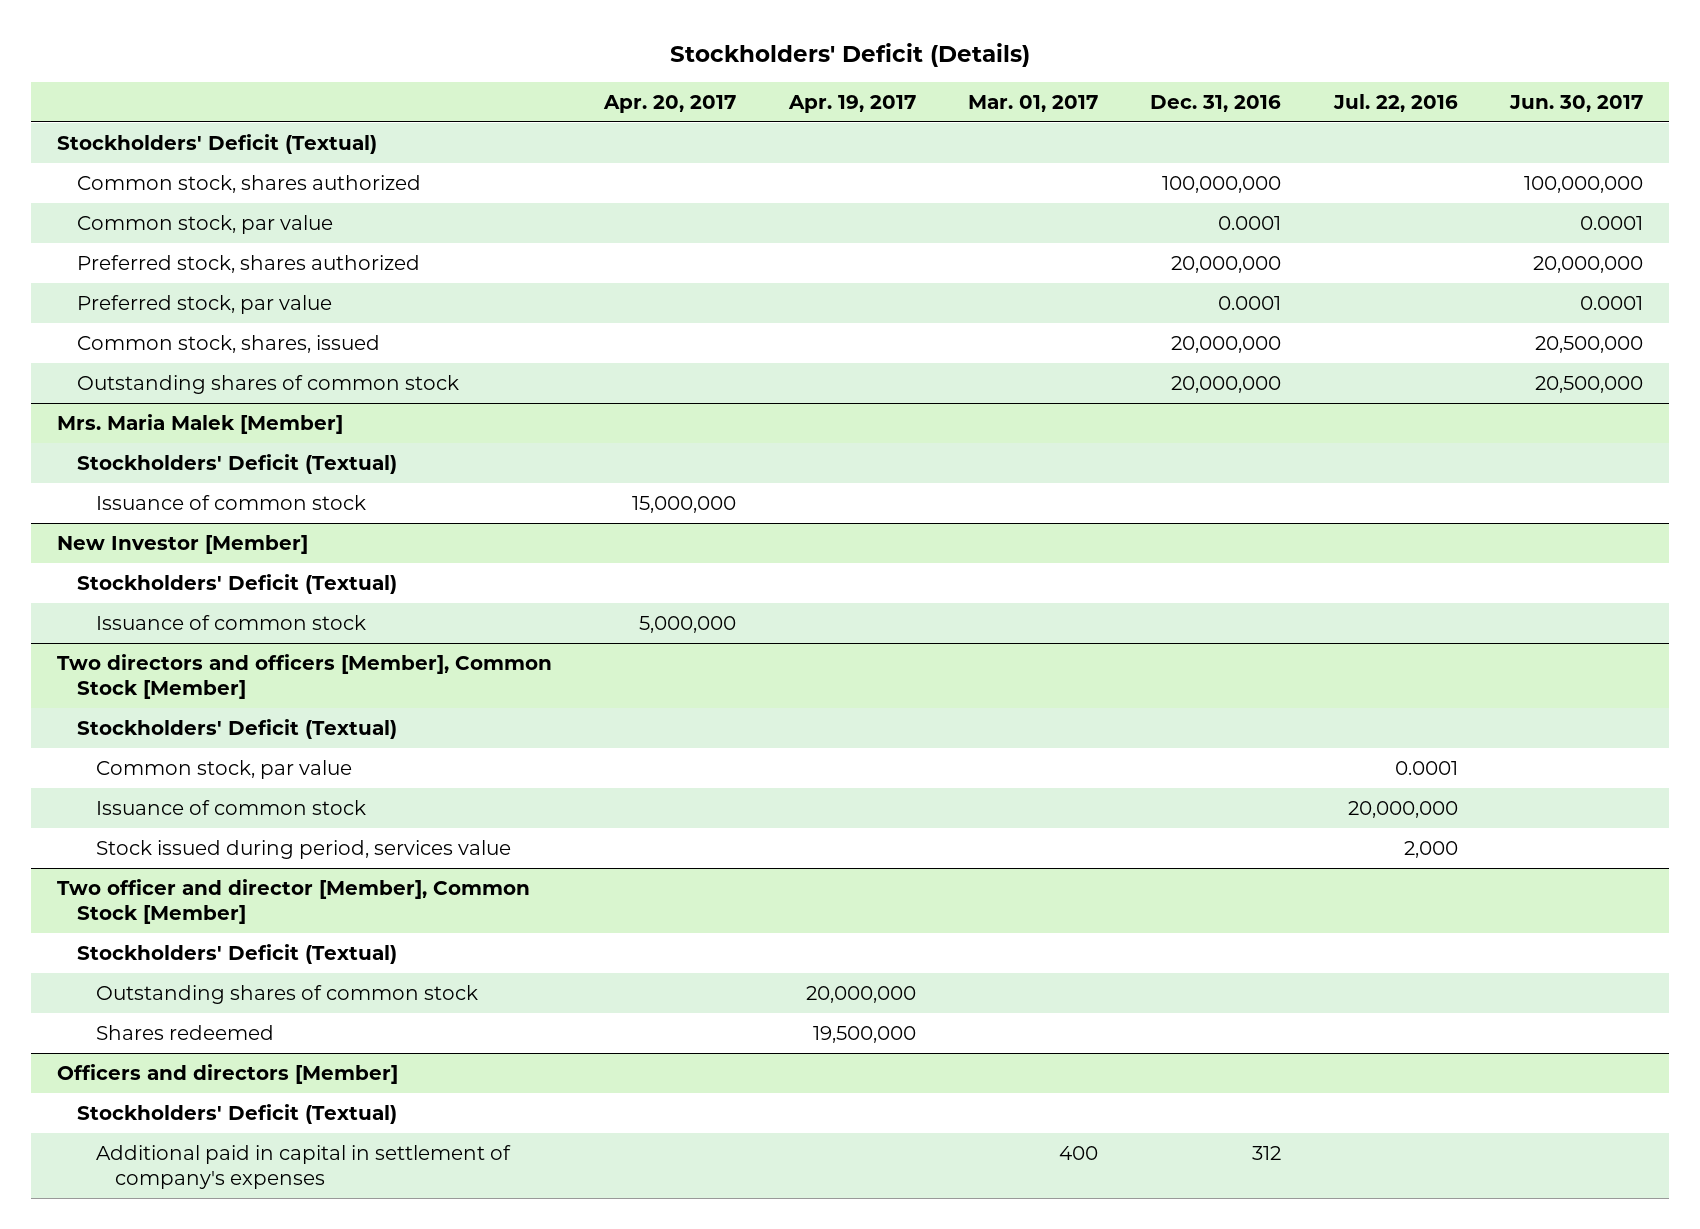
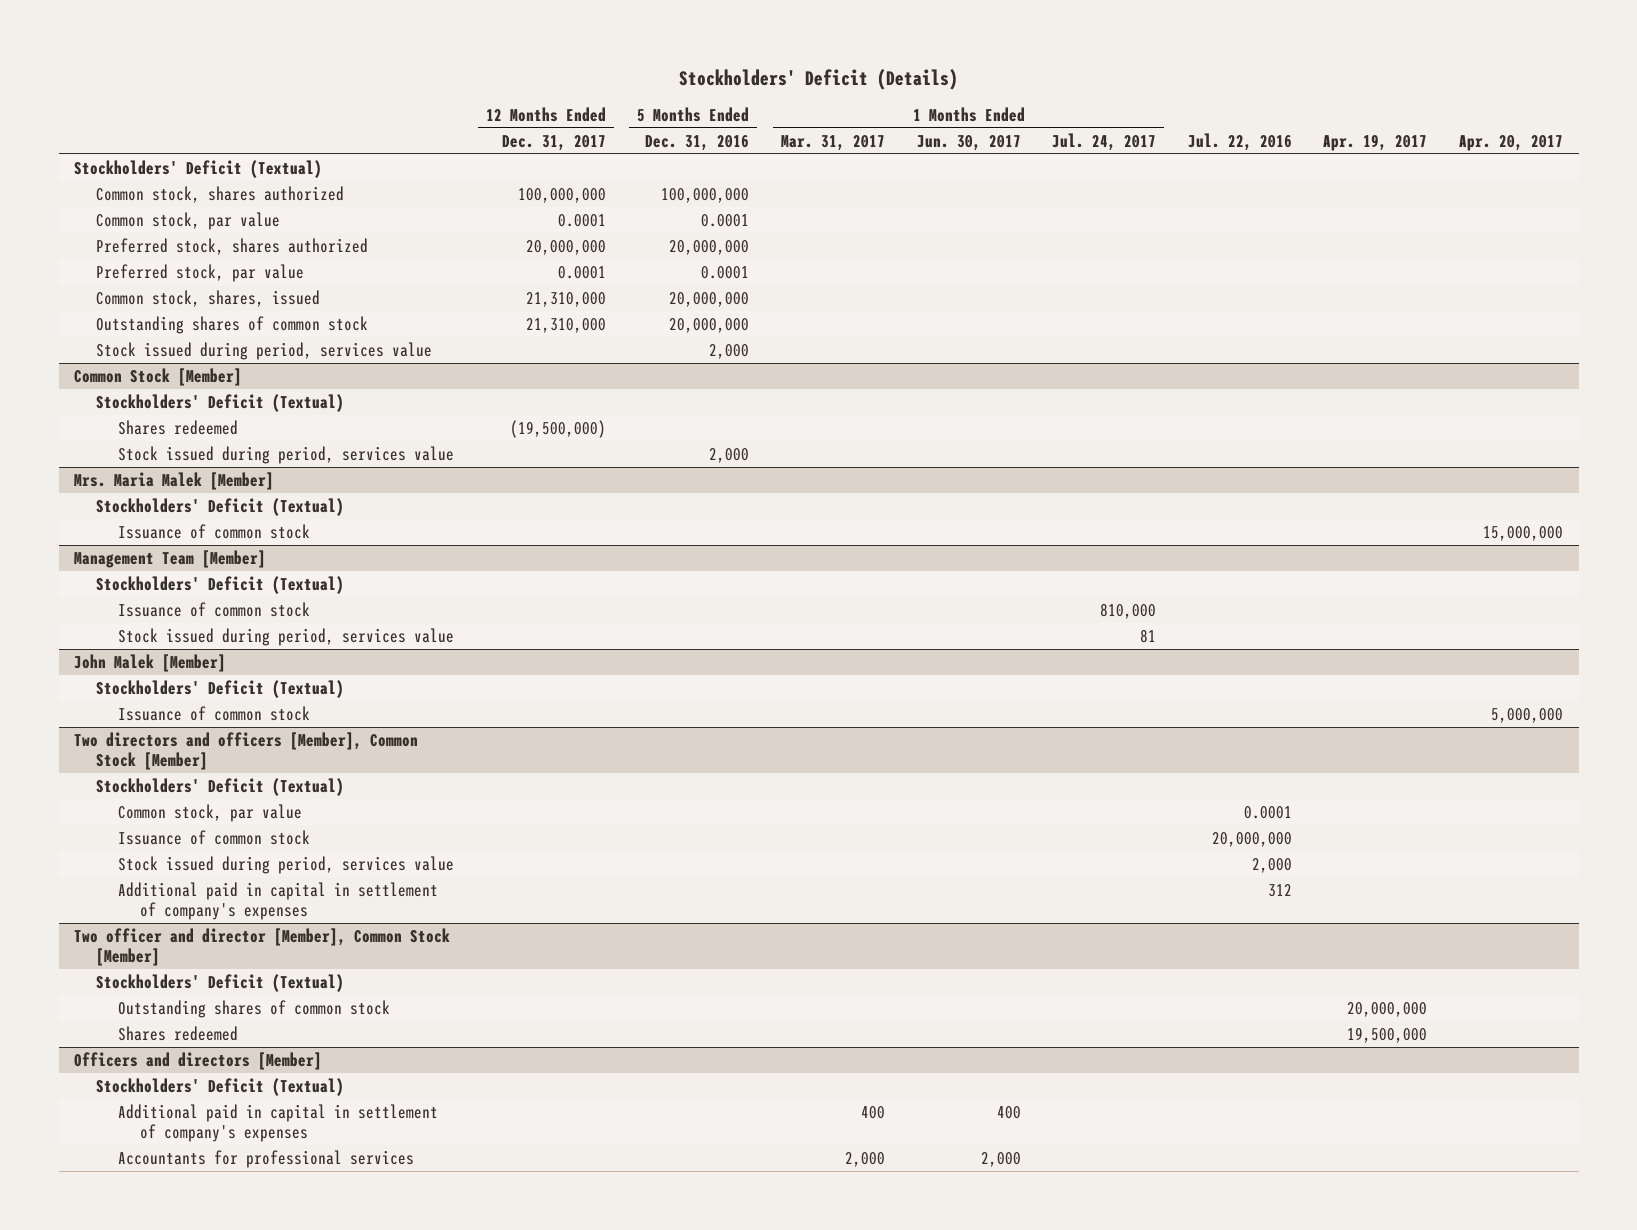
- | Apr. 20, 2017 | Apr. 19, 2017 | Mar. 01, 2017 | Dec. 31, 2016 | Jul. 22, 2016 | Jun. 30, 2017
+ | 12 Months Ended Dec. 31, 2017 | 5 Months Ended Dec. 31, 2016 | 1 Months Ended Mar. 31, 2017 | 1 Months Ended Jun. 30, 2017 | 1 Months Ended Jul. 24, 2017 | Jul. 22, 2016 | Apr. 19, 2017 | Apr. 20, 2017
+ Stock issued during period, services value | | 2,000 | | | | | |
+ Common Stock [Member]
+ Stockholders' Deficit (Textual)
+ Shares redeemed | (19,500,000) | | | | | | |
+ Stock issued during period, services value | | 2,000 | | | | | |
- New Investor [Member]
+ Management Team [Member]
+ Stockholders' Deficit (Textual)
+ Issuance of common stock | | | | | 810,000 | | |
+ Stock issued during period, services value | | | | | 81 | | |
+ John Malek [Member]
@ Two directors and officers [Member], Common Stock [Member]
+ Additional paid in capital in settlement of company's expenses | | | | | | 312 | |
@ Officers and directors [Member]
+ Accountants for professional services | | | 2,000 | 2,000 | | | |

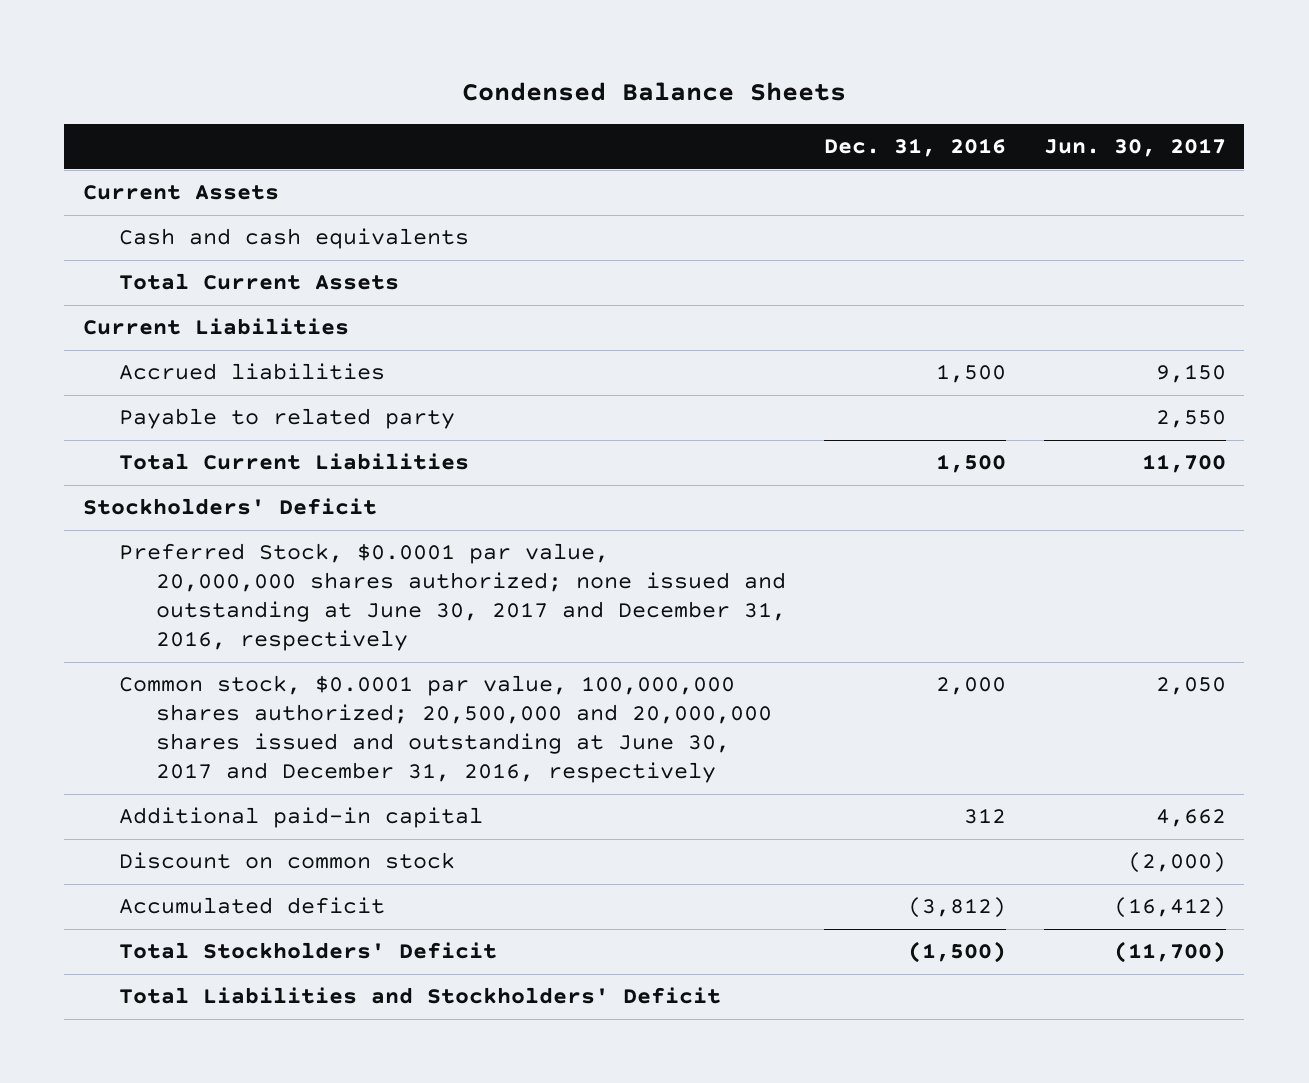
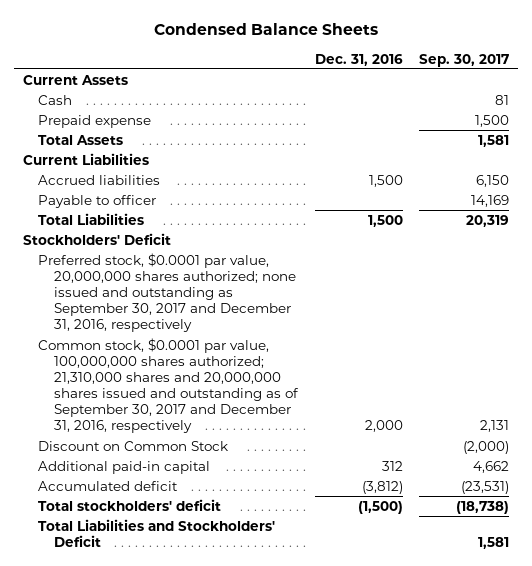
- | Dec. 31, 2016 | Jun. 30, 2017
+ | Dec. 31, 2016 | Sep. 30, 2017
- Cash and cash equivalents
- Total Current Assets
+ Cash | | 81
+ Prepaid expense | | 1,500
+ Total Assets | | 1,581
- Payable to related party | | 2,550
- Total Current Liabilities | 1,500 | 11,700
+ Payable to officer | | 14,169
+ Total Liabilities | 1,500 | 20,319
- Preferred Stock, $0.0001 par value, 20,000,000 shares authorized; none issued and outstanding at June 30, 2017 and December 31, 2016, respectively
- Common stock, $0.0001 par value, 100,000,000 shares authorized; 20,500,000 and 20,000,000 shares issued and outstanding at June 30, 2017 and December 31, 2016, respectively | 2,000 | 2,050
+ Preferred stock, $0.0001 par value, 20,000,000 shares authorized; none issued and outstanding as September 30, 2017 and December 31, 2016, respectively
+ Common stock, $0.0001 par value, 100,000,000 shares authorized; 21,310,000 shares and 20,000,000 shares issued and outstanding as of September 30, 2017 and December 31, 2016, respectively | 2,000 | 2,131
+ Discount on Common Stock | | (2,000)
- Discount on common stock | | (2,000)
- Total Stockholders' Deficit | (1,500) | (11,700)
+ Total stockholders' deficit | (1,500) | (18,738)

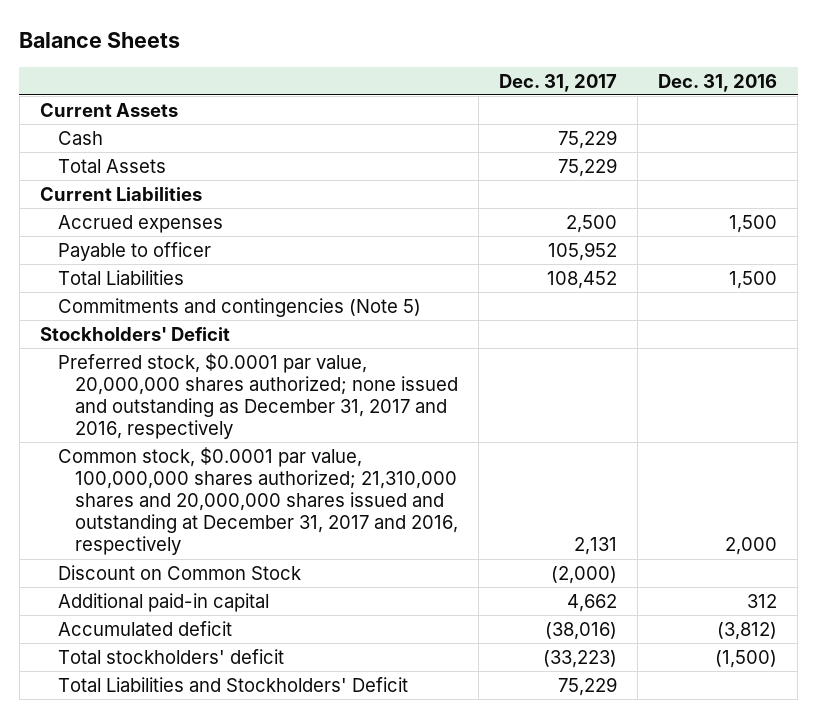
- Condensed Balance Sheets
+ Balance Sheets
- | Dec. 31, 2016 | Sep. 30, 2017
+ | Dec. 31, 2017 | Dec. 31, 2016
- Prepaid expense | | 1,500
- Accrued liabilities | 1,500 | 6,150
+ Accrued expenses | 2,500 | 1,500
+ Commitments and contingencies (Note 5)
- Preferred stock, $0.0001 par value, 20,000,000 shares authorized; none issued and outstanding as September 30, 2017 and December 31, 2016, respectively
- Common stock, $0.0001 par value, 100,000,000 shares authorized; 21,310,000 shares and 20,000,000 shares issued and outstanding as of September 30, 2017 and December 31, 2016, respectively | 2,000 | 2,131
+ Preferred stock, $0.0001 par value, 20,000,000 shares authorized; none issued and outstanding as December 31, 2017 and 2016, respectively
+ Common stock, $0.0001 par value, 100,000,000 shares authorized; 21,310,000 shares and 20,000,000 shares issued and outstanding at December 31, 2017 and 2016, respectively | 2,131 | 2,000

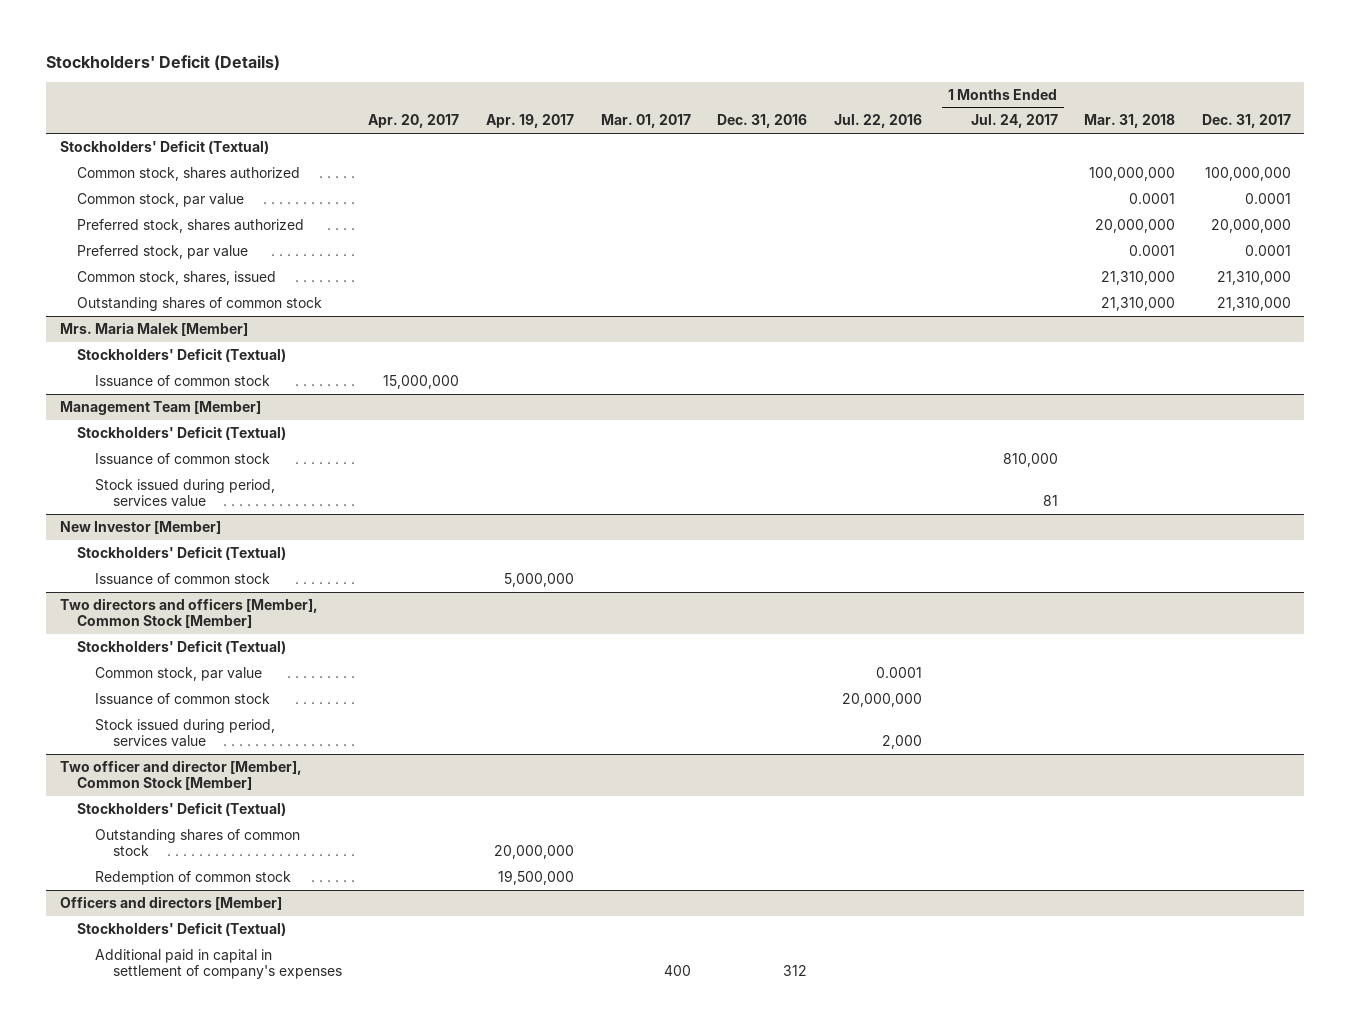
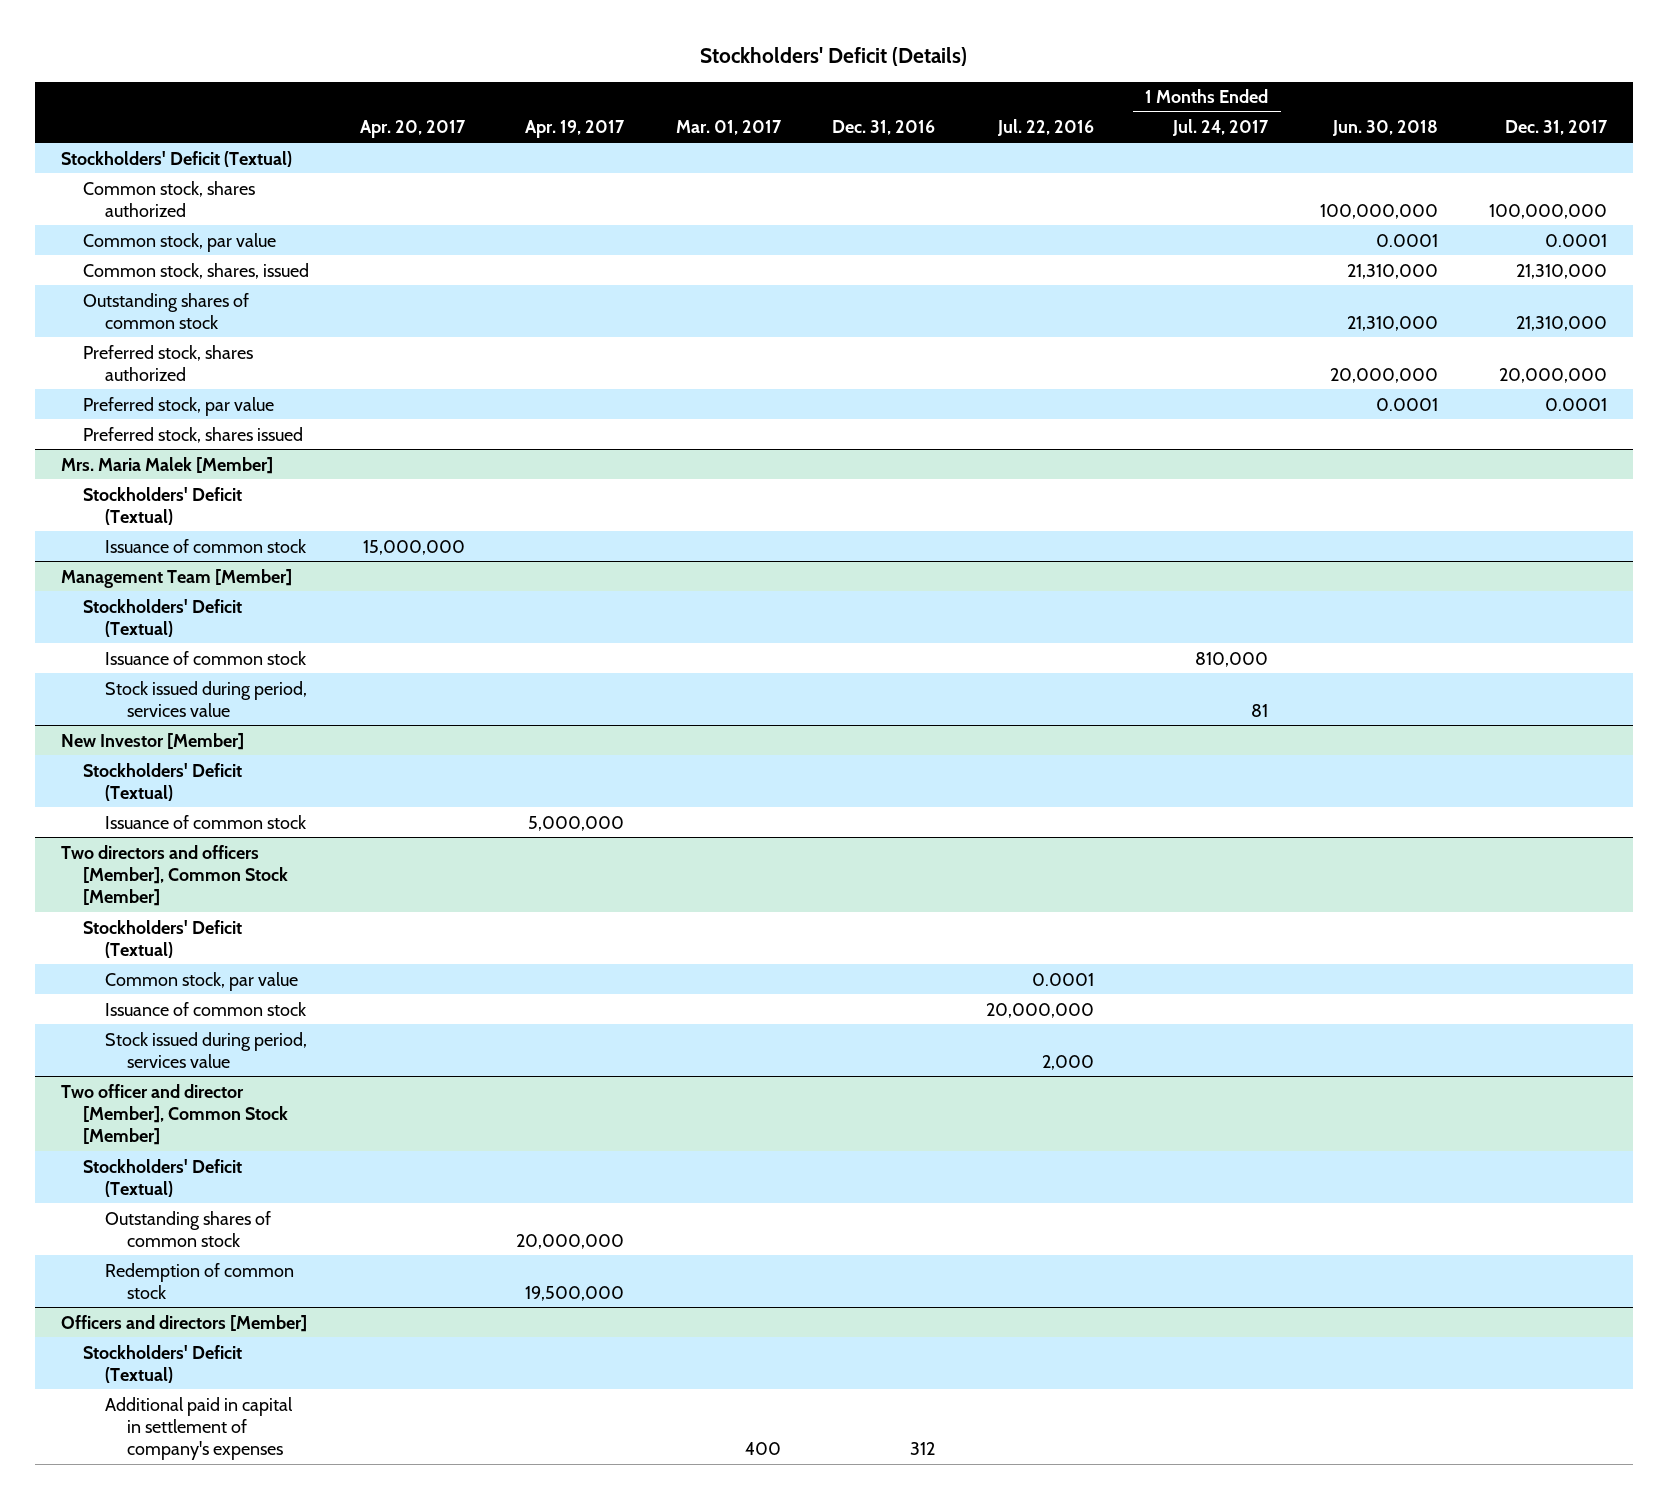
- | Apr. 20, 2017 | Apr. 19, 2017 | Mar. 01, 2017 | Dec. 31, 2016 | Jul. 22, 2016 | 1 Months Ended Jul. 24, 2017 | Mar. 31, 2018 | Dec. 31, 2017
+ | Apr. 20, 2017 | Apr. 19, 2017 | Mar. 01, 2017 | Dec. 31, 2016 | Jul. 22, 2016 | 1 Months Ended Jul. 24, 2017 | Jun. 30, 2018 | Dec. 31, 2017
moved down: Preferred stock, shares authorized | | | | | | | 20,000,000 | 20,000,000
moved down: Preferred stock, par value | | | | | | | 0.0001 | 0.0001
+ Preferred stock, shares issued

